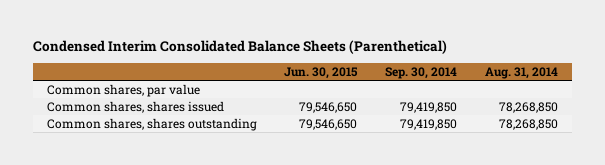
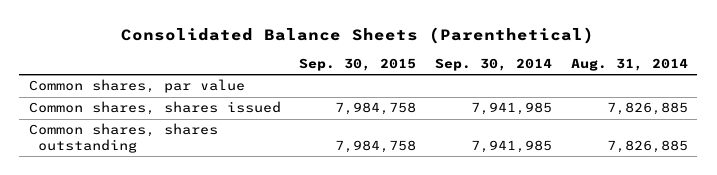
- Condensed Interim Consolidated Balance Sheets (Parenthetical)
+ Consolidated Balance Sheets (Parenthetical)
- | Jun. 30, 2015 | Sep. 30, 2014 | Aug. 31, 2014
+ | Sep. 30, 2015 | Sep. 30, 2014 | Aug. 31, 2014
- Common shares, shares issued | 79,546,650 | 79,419,850 | 78,268,850
- Common shares, shares outstanding | 79,546,650 | 79,419,850 | 78,268,850
+ Common shares, shares issued | 7,984,758 | 7,941,985 | 7,826,885
+ Common shares, shares outstanding | 7,984,758 | 7,941,985 | 7,826,885

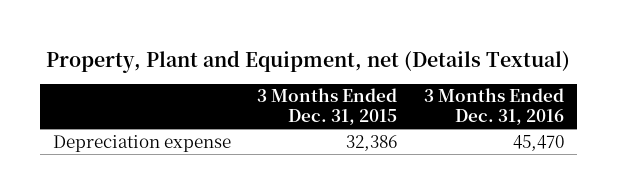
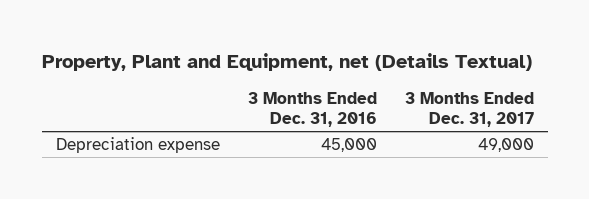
- | 3 Months Ended Dec. 31, 2015 | 3 Months Ended Dec. 31, 2016
+ | 3 Months Ended Dec. 31, 2016 | 3 Months Ended Dec. 31, 2017
- Depreciation expense | 32,386 | 45,470
+ Depreciation expense | 45,000 | 49,000

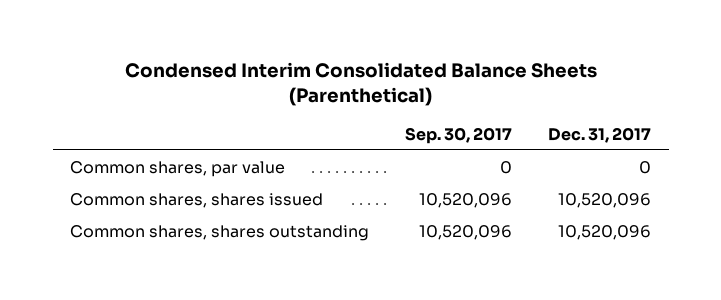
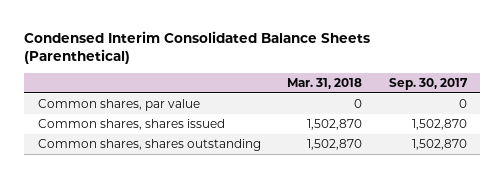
- | Sep. 30, 2017 | Dec. 31, 2017
+ | Mar. 31, 2018 | Sep. 30, 2017
- Common shares, shares issued | 10,520,096 | 10,520,096
- Common shares, shares outstanding | 10,520,096 | 10,520,096
+ Common shares, shares issued | 1,502,870 | 1,502,870
+ Common shares, shares outstanding | 1,502,870 | 1,502,870

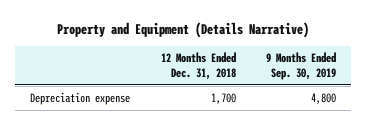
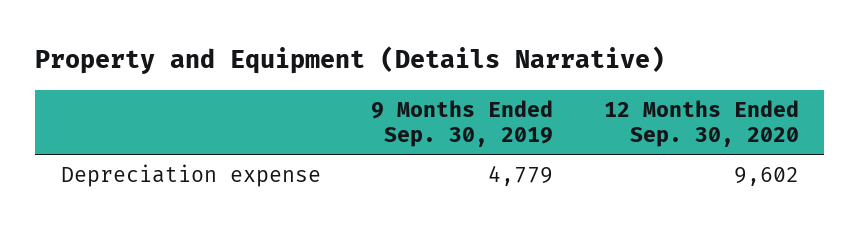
- | 12 Months Ended Dec. 31, 2018 | 9 Months Ended Sep. 30, 2019
+ | 9 Months Ended Sep. 30, 2019 | 12 Months Ended Sep. 30, 2020
- Depreciation expense | 1,700 | 4,800
+ Depreciation expense | 4,779 | 9,602

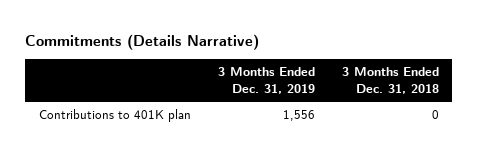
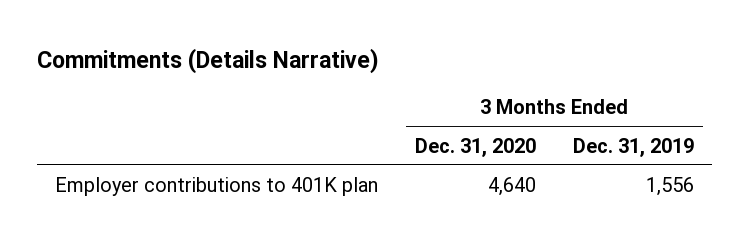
- | 3 Months Ended Dec. 31, 2019 | 3 Months Ended Dec. 31, 2018
+ | 3 Months Ended Dec. 31, 2020 | 3 Months Ended Dec. 31, 2019
- Contributions to 401K plan | 1,556 | 0
+ Employer contributions to 401K plan | 4,640 | 1,556

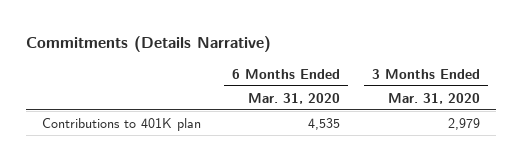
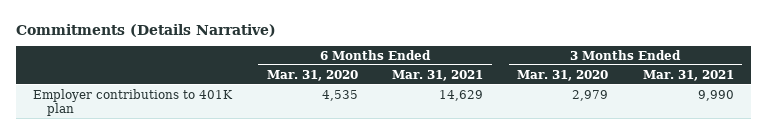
- | 6 Months Ended Mar. 31, 2020 | 3 Months Ended Mar. 31, 2020
+ | 6 Months Ended Mar. 31, 2020 | 6 Months Ended Mar. 31, 2021 | 3 Months Ended Mar. 31, 2020 | 3 Months Ended Mar. 31, 2021
- Contributions to 401K plan | 4,535 | 2,979
+ Employer contributions to 401K plan | 4,535 | 14,629 | 2,979 | 9,990

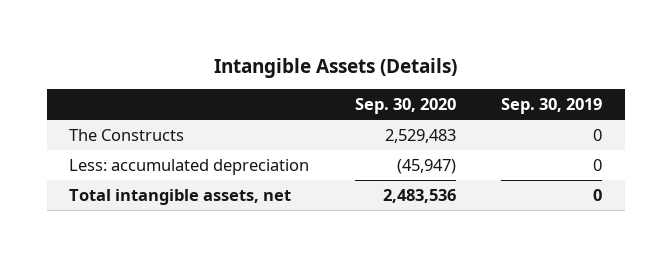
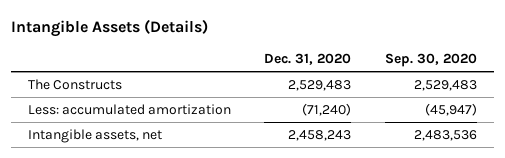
- | Sep. 30, 2020 | Sep. 30, 2019
+ | Dec. 31, 2020 | Sep. 30, 2020
- Less: accumulated depreciation | (45,947) | 0
- Total intangible assets, net | 2,483,536 | 0
+ Less: accumulated amortization | (71,240) | (45,947)
+ Intangible assets, net | 2,458,243 | 2,483,536

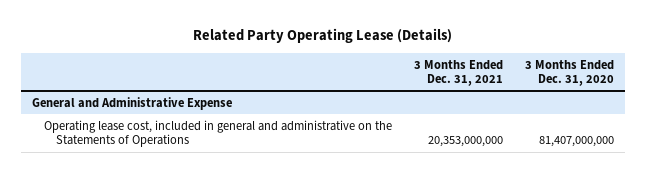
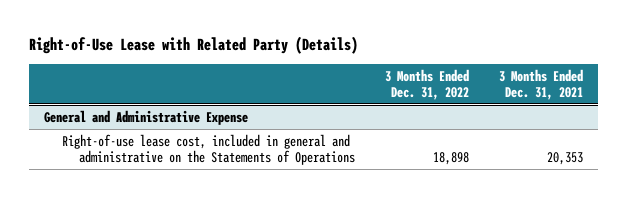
- Related Party Operating Lease (Details)
+ Right-of-Use Lease with Related Party (Details)
- | 3 Months Ended Dec. 31, 2021 | 3 Months Ended Dec. 31, 2020
+ | 3 Months Ended Dec. 31, 2022 | 3 Months Ended Dec. 31, 2021
@ General and Administrative Expense
- Operating lease cost, included in general and administrative on the Statements of Operations | 20,353,000,000 | 81,407,000,000
+ Right-of-use lease cost, included in general and administrative on the Statements of Operations | 18,898 | 20,353

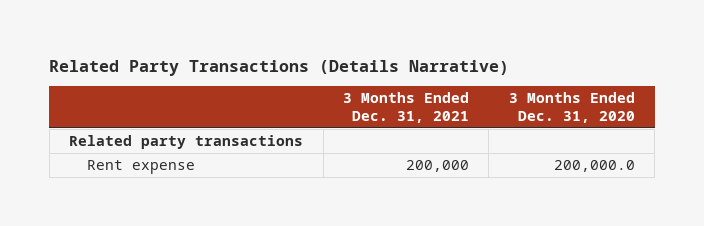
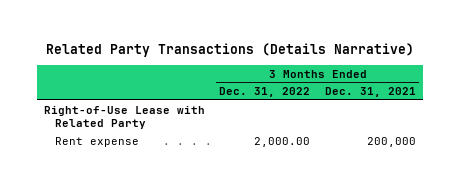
- | 3 Months Ended Dec. 31, 2021 | 3 Months Ended Dec. 31, 2020
+ | 3 Months Ended Dec. 31, 2022 | 3 Months Ended Dec. 31, 2021
- Related party transactions
+ Right-of-Use Lease with Related Party

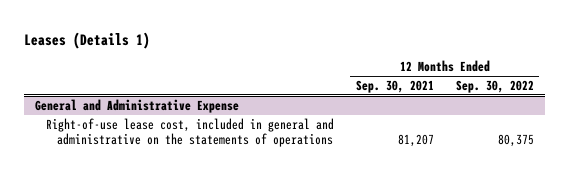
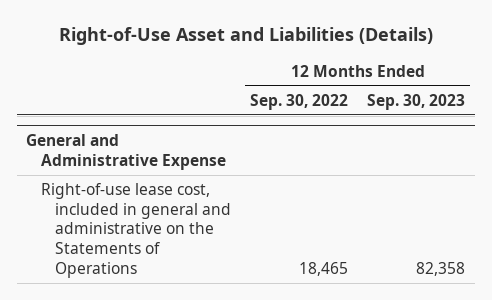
- Leases (Details 1)
+ Right-of-Use Asset and Liabilities (Details)
- | 12 Months Ended Sep. 30, 2021 | 12 Months Ended Sep. 30, 2022
+ | 12 Months Ended Sep. 30, 2022 | 12 Months Ended Sep. 30, 2023
@ General and Administrative Expense
- Right-of-use lease cost, included in general and administrative on the statements of operations | 81,207 | 80,375
+ Right-of-use lease cost, included in general and administrative on the Statements of Operations | 18,465 | 82,358

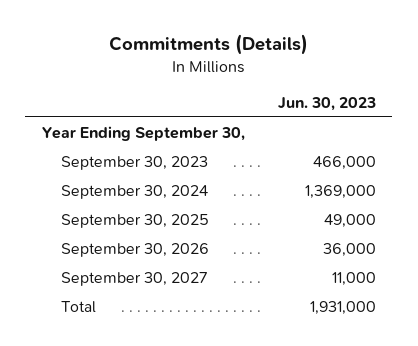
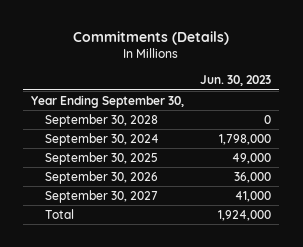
- September 30, 2023 | 466,000
- September 30, 2024 | 1,369,000
+ September 30, 2028 | 0
+ September 30, 2024 | 1,798,000
- September 30, 2027 | 11,000
- Total | 1,931,000
+ September 30, 2027 | 41,000
+ Total | 1,924,000

